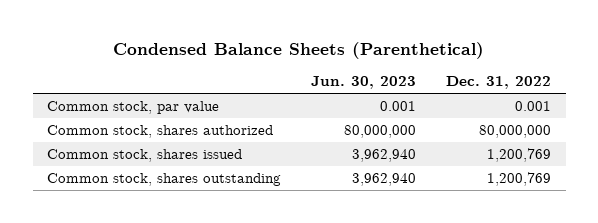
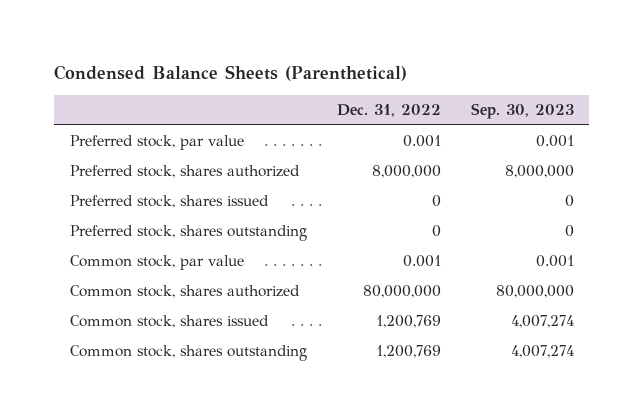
- | Jun. 30, 2023 | Dec. 31, 2022
+ | Dec. 31, 2022 | Sep. 30, 2023
+ Preferred stock, par value | 0.001 | 0.001
+ Preferred stock, shares authorized | 8,000,000 | 8,000,000
+ Preferred stock, shares issued | 0 | 0
+ Preferred stock, shares outstanding | 0 | 0

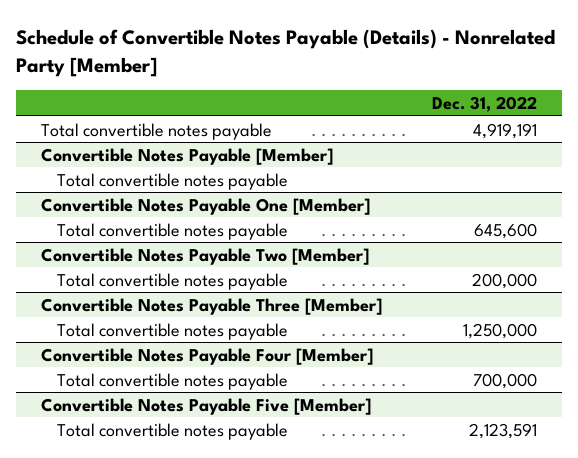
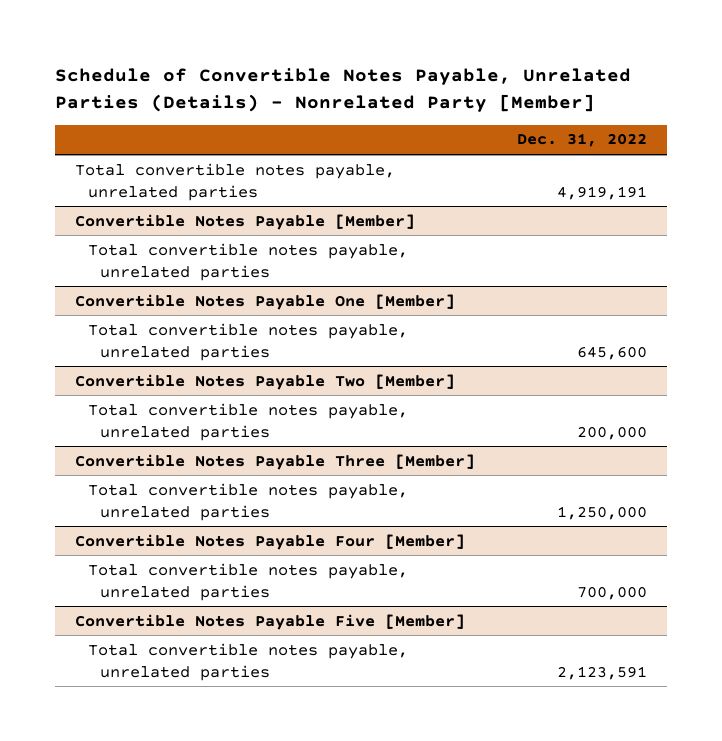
- Schedule of Convertible Notes Payable (Details) - Nonrelated Party [Member]
+ Schedule of Convertible Notes Payable, Unrelated Parties (Details) - Nonrelated Party [Member]
- Total convertible notes payable | 4,919,191
+ Total convertible notes payable, unrelated parties | 4,919,191
@ Convertible Notes Payable [Member]
- Total convertible notes payable
+ Total convertible notes payable, unrelated parties
@ Convertible Notes Payable One [Member]
- Total convertible notes payable | 645,600
+ Total convertible notes payable, unrelated parties | 645,600
@ Convertible Notes Payable Two [Member]
- Total convertible notes payable | 200,000
+ Total convertible notes payable, unrelated parties | 200,000
@ Convertible Notes Payable Three [Member]
- Total convertible notes payable | 1,250,000
+ Total convertible notes payable, unrelated parties | 1,250,000
@ Convertible Notes Payable Four [Member]
- Total convertible notes payable | 700,000
+ Total convertible notes payable, unrelated parties | 700,000
@ Convertible Notes Payable Five [Member]
- Total convertible notes payable | 2,123,591
+ Total convertible notes payable, unrelated parties | 2,123,591

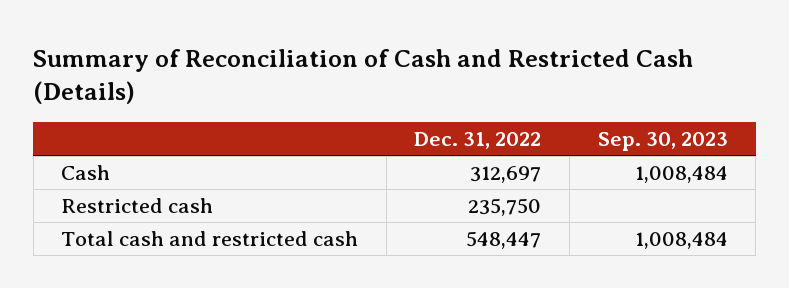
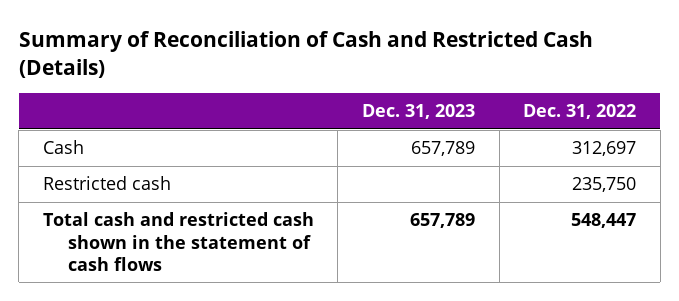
- | Dec. 31, 2022 | Sep. 30, 2023
+ | Dec. 31, 2023 | Dec. 31, 2022
- Total cash and restricted cash | 548,447 | 1,008,484
+ Total cash and restricted cash shown in the statement of cash flows | 657,789 | 548,447

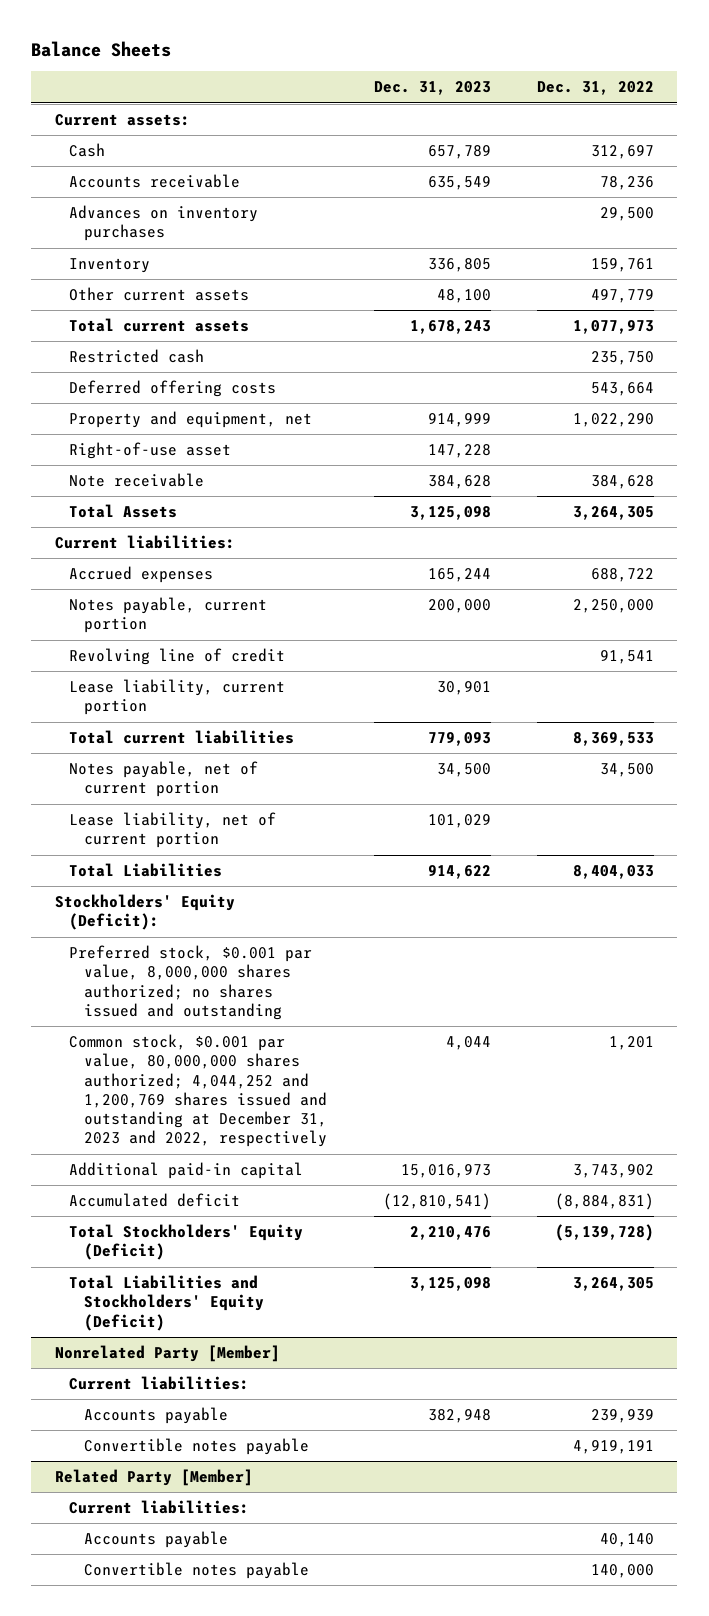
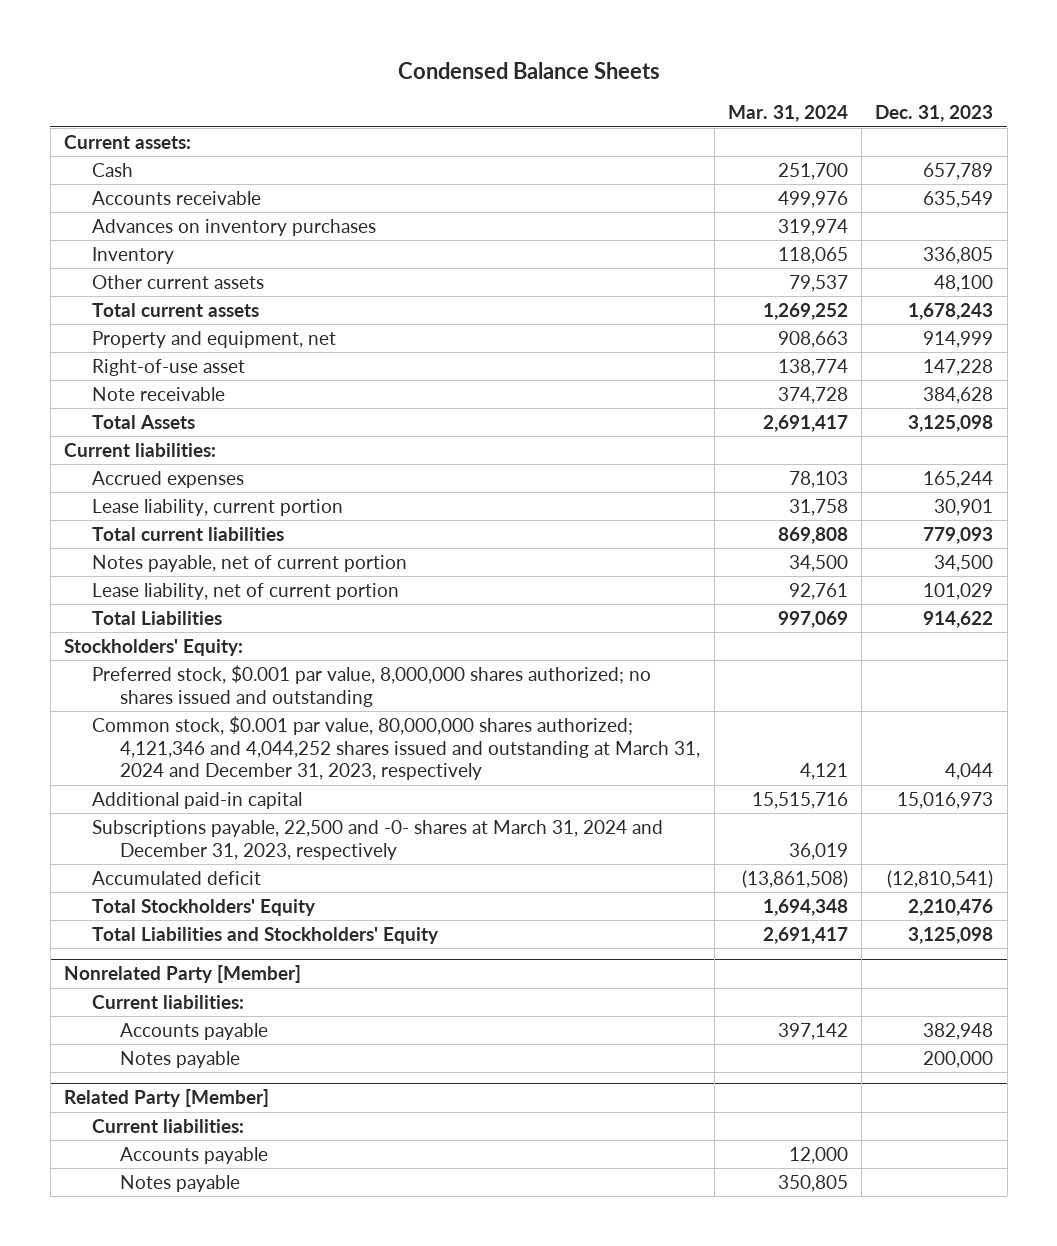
- Balance Sheets
+ Condensed Balance Sheets
- | Dec. 31, 2023 | Dec. 31, 2022
+ | Mar. 31, 2024 | Dec. 31, 2023
- Restricted cash | | 235,750
- Deferred offering costs | | 543,664
- Notes payable, current portion | 200,000 | 2,250,000
- Revolving line of credit | | 91,541
- Stockholders' Equity (Deficit):
+ Stockholders' Equity:
- Common stock, $0.001 par value, 80,000,000 shares authorized; 4,044,252 and 1,200,769 shares issued and outstanding at December 31, 2023 and 2022, respectively | 4,044 | 1,201
+ Common stock, $0.001 par value, 80,000,000 shares authorized; 4,121,346 and 4,044,252 shares issued and outstanding at March 31, 2024 and December 31, 2023, respectively | 4,121 | 4,044
+ Subscriptions payable, 22,500 and -0- shares at March 31, 2024 and December 31, 2023, respectively | 36,019 |
- Total Stockholders' Equity (Deficit) | 2,210,476 | (5,139,728)
- Total Liabilities and Stockholders' Equity (Deficit) | 3,125,098 | 3,264,305
+ Total Stockholders' Equity | 1,694,348 | 2,210,476
+ Total Liabilities and Stockholders' Equity | 2,691,417 | 3,125,098
@ Nonrelated Party [Member]
- Convertible notes payable | | 4,919,191
+ Notes payable | | 200,000
@ Related Party [Member]
- Convertible notes payable | | 140,000
+ Notes payable | 350,805 |

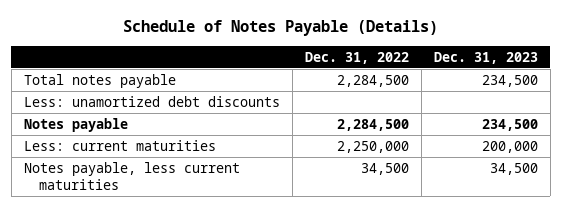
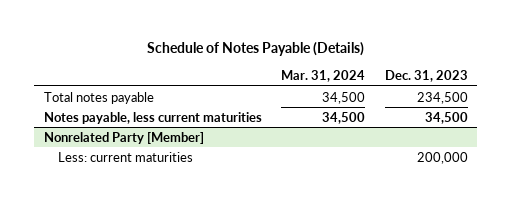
- | Dec. 31, 2022 | Dec. 31, 2023
+ | Mar. 31, 2024 | Dec. 31, 2023
- Less: unamortized debt discounts
- Notes payable | 2,284,500 | 234,500
- Less: current maturities | 2,250,000 | 200,000
+ Nonrelated Party [Member]
+ Less: current maturities | | 200,000

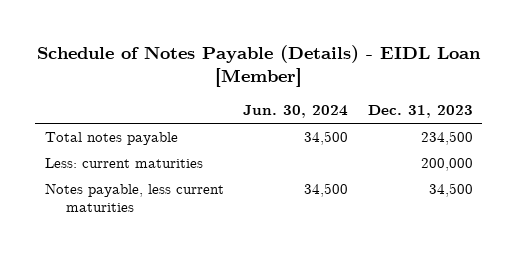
- Schedule of Notes Payable (Details)
+ Schedule of Notes Payable (Details) - EIDL Loan [Member]
- | Mar. 31, 2024 | Dec. 31, 2023
+ | Jun. 30, 2024 | Dec. 31, 2023
- Nonrelated Party [Member]
moved down: Notes payable, less current maturities | 34,500 | 34,500

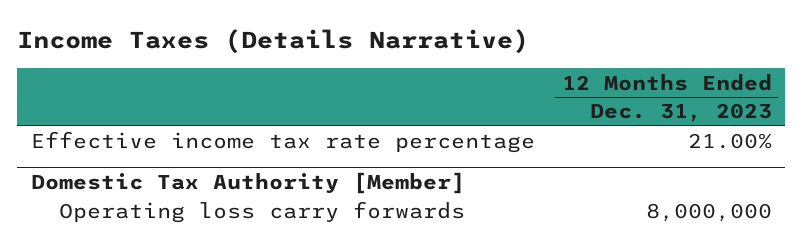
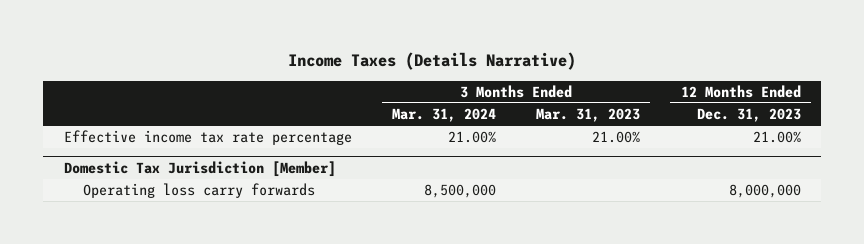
- | 12 Months Ended Dec. 31, 2023
+ | 3 Months Ended Mar. 31, 2024 | 3 Months Ended Mar. 31, 2023 | 12 Months Ended Dec. 31, 2023
- Domestic Tax Authority [Member]
+ Domestic Tax Jurisdiction [Member]

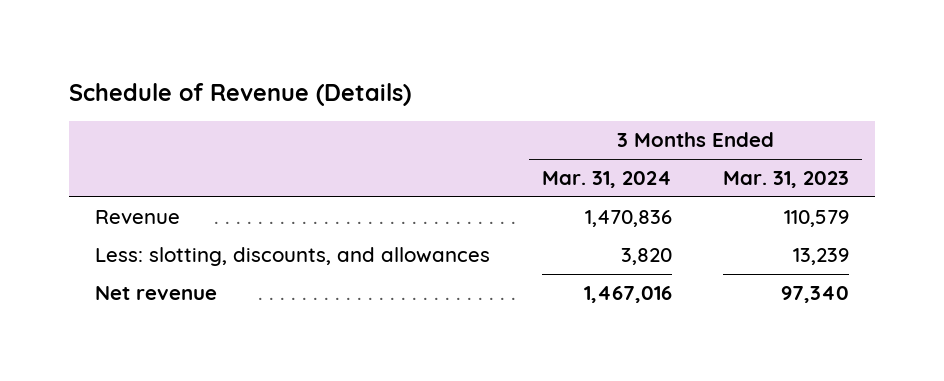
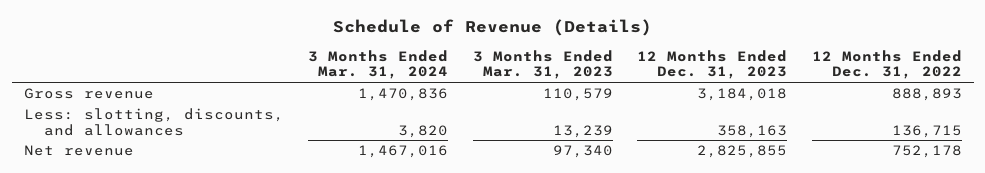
- | 3 Months Ended Mar. 31, 2024 | 3 Months Ended Mar. 31, 2023
+ | 3 Months Ended Mar. 31, 2024 | 3 Months Ended Mar. 31, 2023 | 12 Months Ended Dec. 31, 2023 | 12 Months Ended Dec. 31, 2022
- Revenue | 1,470,836 | 110,579
+ Gross revenue | 1,470,836 | 110,579 | 3,184,018 | 888,893

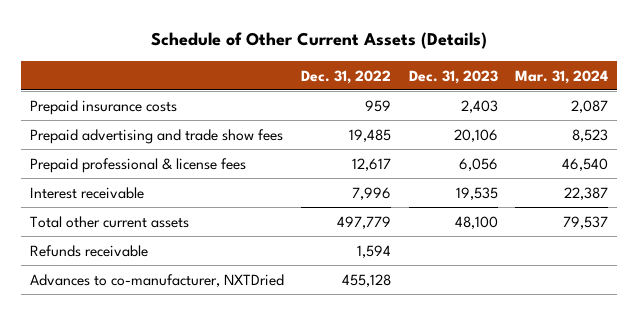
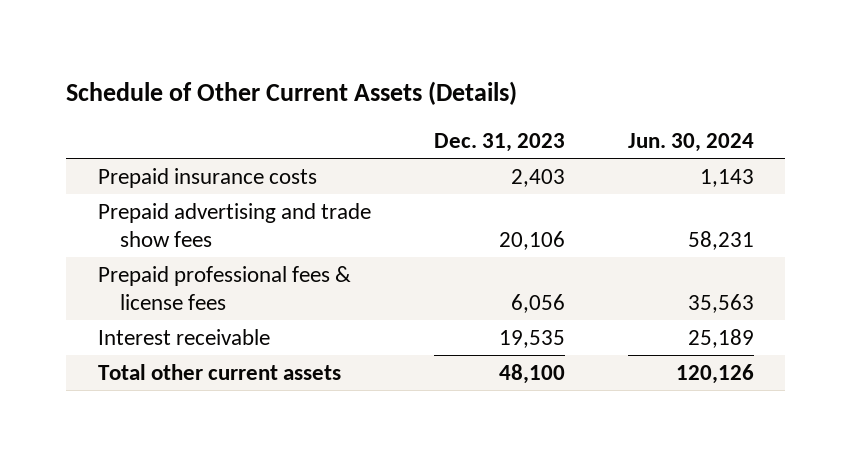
- | Dec. 31, 2022 | Dec. 31, 2023 | Mar. 31, 2024
+ | Dec. 31, 2023 | Jun. 30, 2024
- Prepaid professional & license fees | 12,617 | 6,056 | 46,540
+ Prepaid professional fees & license fees | 6,056 | 35,563
- Refunds receivable | 1,594 | |
- Advances to co-manufacturer, NXTDried | 455,128 | |

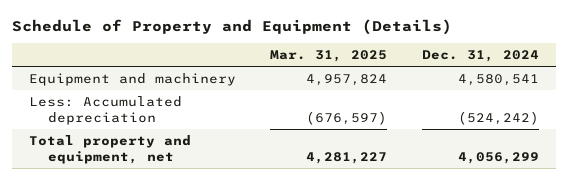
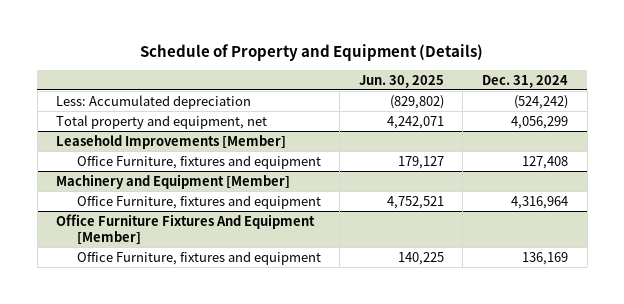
- | Mar. 31, 2025 | Dec. 31, 2024
+ | Jun. 30, 2025 | Dec. 31, 2024
- Equipment and machinery | 4,957,824 | 4,580,541
+ Leasehold Improvements [Member]
+ Office Furniture, fixtures and equipment | 179,127 | 127,408
+ Machinery and Equipment [Member]
+ Office Furniture, fixtures and equipment | 4,752,521 | 4,316,964
+ Office Furniture Fixtures And Equipment [Member]
+ Office Furniture, fixtures and equipment | 140,225 | 136,169

